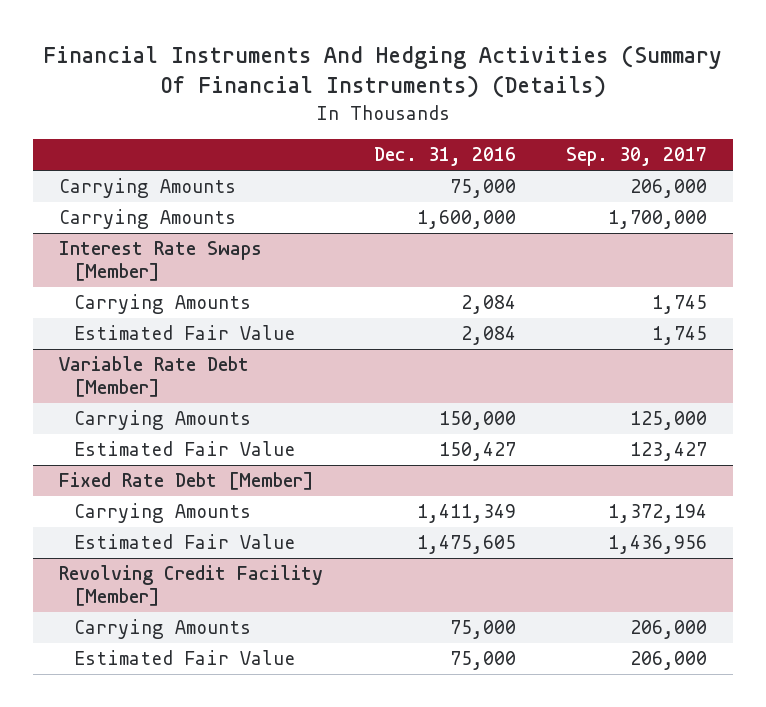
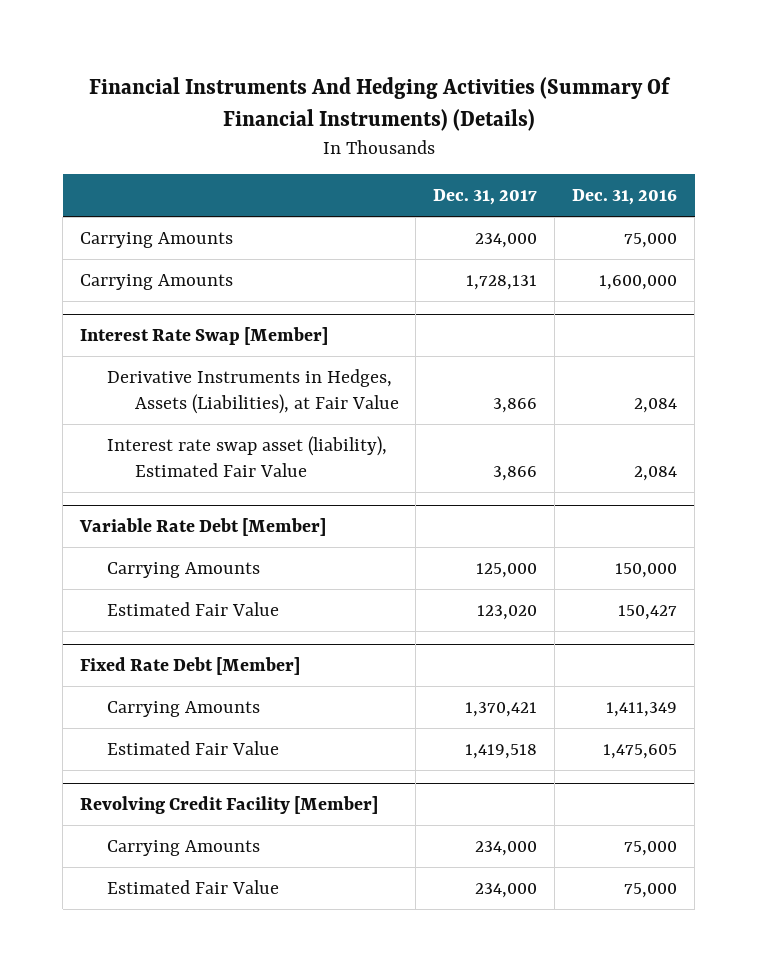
- | Dec. 31, 2016 | Sep. 30, 2017
+ | Dec. 31, 2017 | Dec. 31, 2016
- Interest Rate Swaps [Member]
- Carrying Amounts | 2,084 | 1,745
- Estimated Fair Value | 2,084 | 1,745
+ Interest Rate Swap [Member]
+ Derivative Instruments in Hedges, Assets (Liabilities), at Fair Value | 3,866 | 2,084
+ Interest rate swap asset (liability), Estimated Fair Value | 3,866 | 2,084

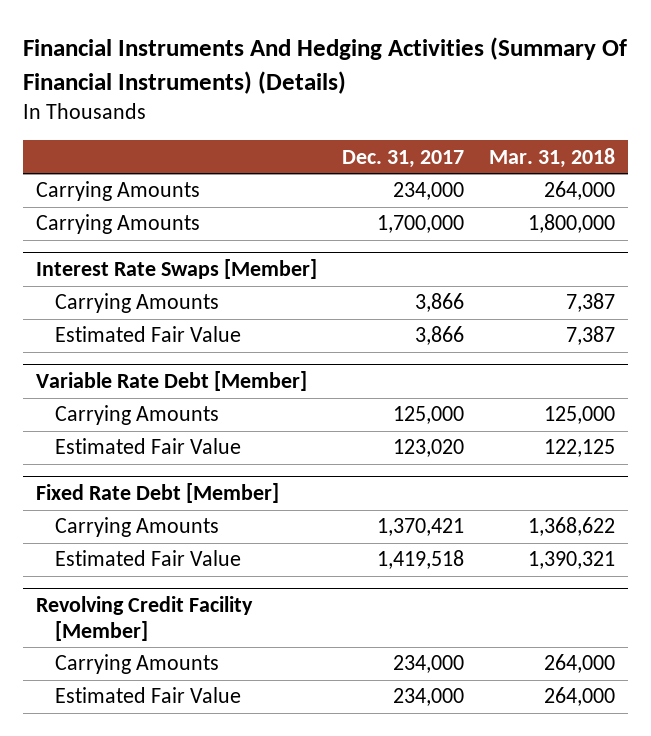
- | Dec. 31, 2017 | Dec. 31, 2016
+ | Dec. 31, 2017 | Mar. 31, 2018
- Carrying Amounts | 1,728,131 | 1,600,000
- Interest Rate Swap [Member]
- Derivative Instruments in Hedges, Assets (Liabilities), at Fair Value | 3,866 | 2,084
- Interest rate swap asset (liability), Estimated Fair Value | 3,866 | 2,084
+ Carrying Amounts | 1,700,000 | 1,800,000
+ Interest Rate Swaps [Member]
+ Carrying Amounts | 3,866 | 7,387
+ Estimated Fair Value | 3,866 | 7,387

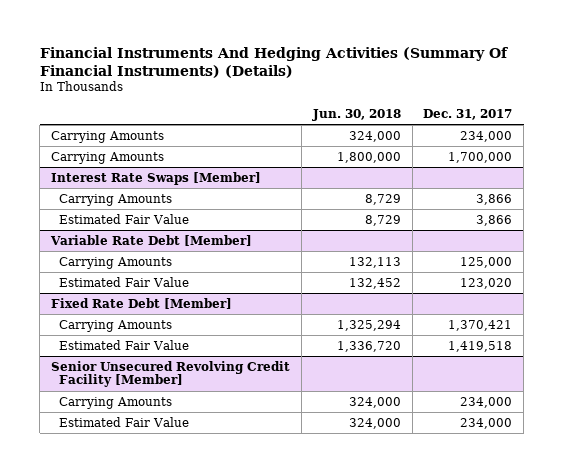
- | Dec. 31, 2017 | Mar. 31, 2018
+ | Jun. 30, 2018 | Dec. 31, 2017
- Revolving Credit Facility [Member]
+ Senior Unsecured Revolving Credit Facility [Member]

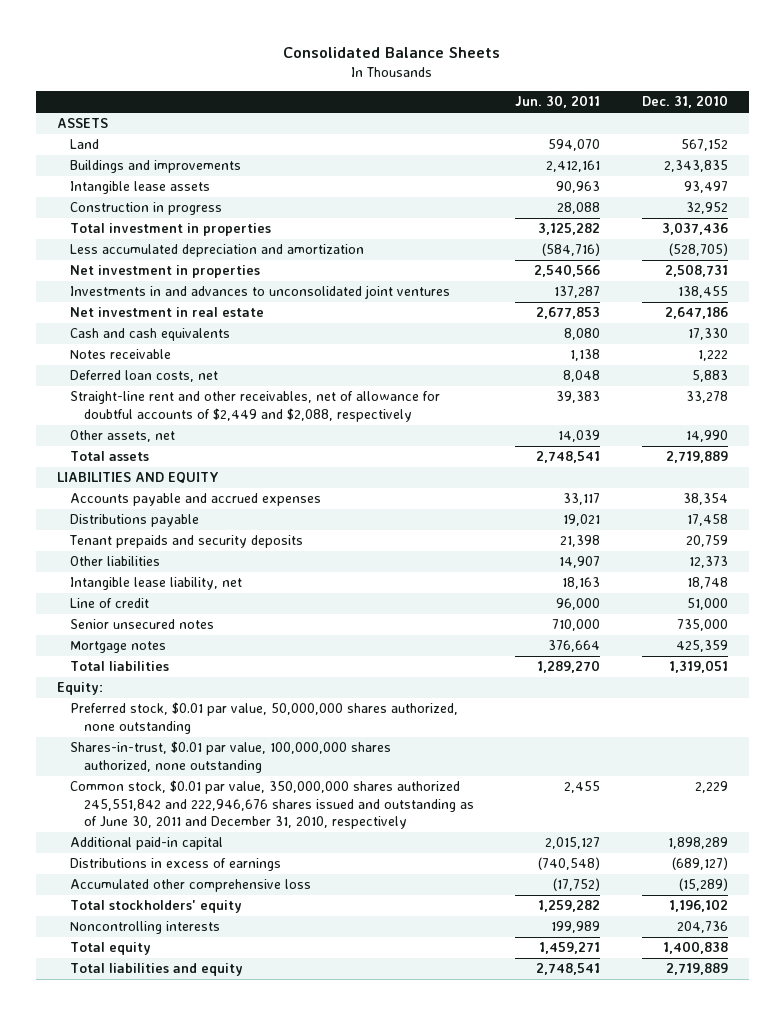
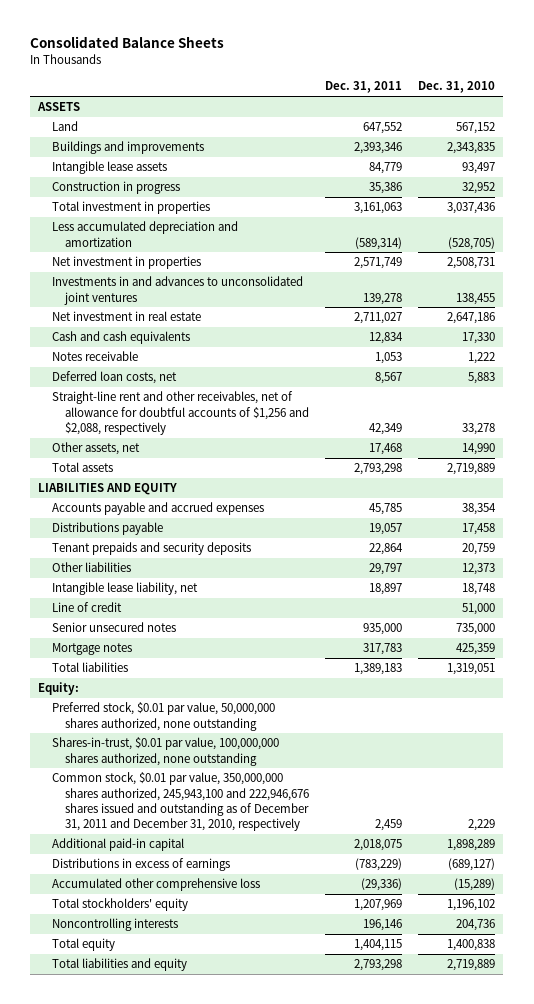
- | Jun. 30, 2011 | Dec. 31, 2010
+ | Dec. 31, 2011 | Dec. 31, 2010
- Straight-line rent and other receivables, net of allowance for doubtful accounts of $2,449 and $2,088, respectively | 39,383 | 33,278
+ Straight-line rent and other receivables, net of allowance for doubtful accounts of $1,256 and $2,088, respectively | 42,349 | 33,278
- Common stock, $0.01 par value, 350,000,000 shares authorized 245,551,842 and 222,946,676 shares issued and outstanding as of June 30, 2011 and December 31, 2010, respectively | 2,455 | 2,229
+ Common stock, $0.01 par value, 350,000,000 shares authorized, 245,943,100 and 222,946,676 shares issued and outstanding as of December 31, 2011 and December 31, 2010, respectively | 2,459 | 2,229

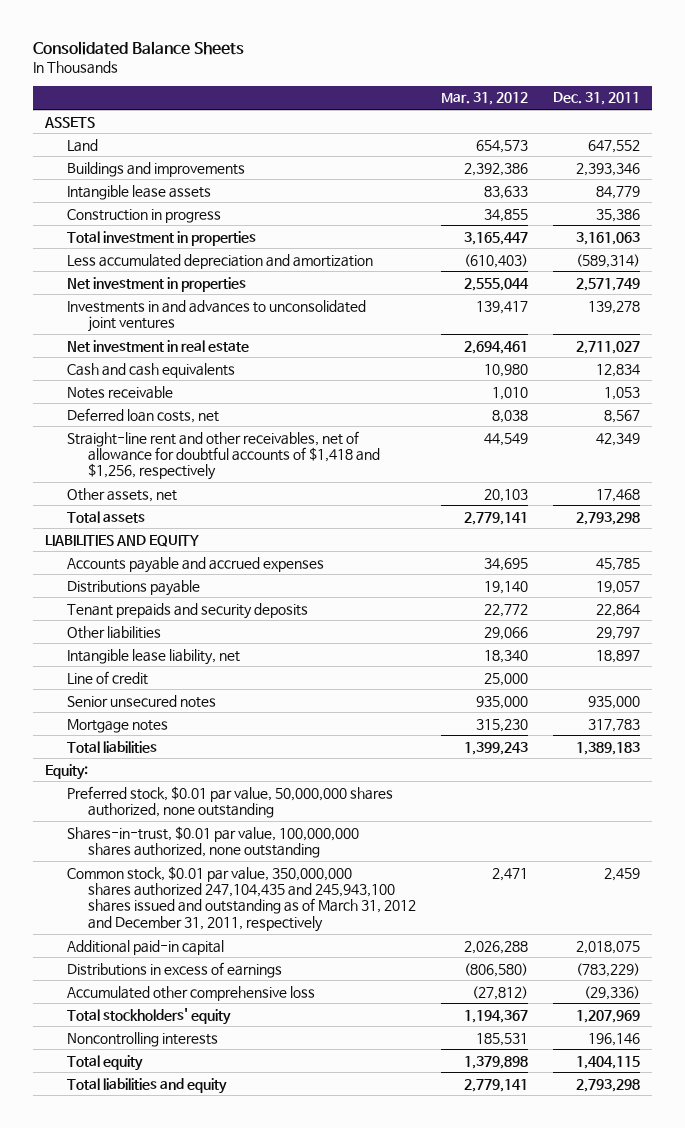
- | Dec. 31, 2011 | Dec. 31, 2010
+ | Mar. 31, 2012 | Dec. 31, 2011
- Straight-line rent and other receivables, net of allowance for doubtful accounts of $1,256 and $2,088, respectively | 42,349 | 33,278
+ Straight-line rent and other receivables, net of allowance for doubtful accounts of $1,418 and $1,256, respectively | 44,549 | 42,349
- Common stock, $0.01 par value, 350,000,000 shares authorized, 245,943,100 and 222,946,676 shares issued and outstanding as of December 31, 2011 and December 31, 2010, respectively | 2,459 | 2,229
+ Common stock, $0.01 par value, 350,000,000 shares authorized 247,104,435 and 245,943,100 shares issued and outstanding as of March 31, 2012 and December 31, 2011, respectively | 2,471 | 2,459

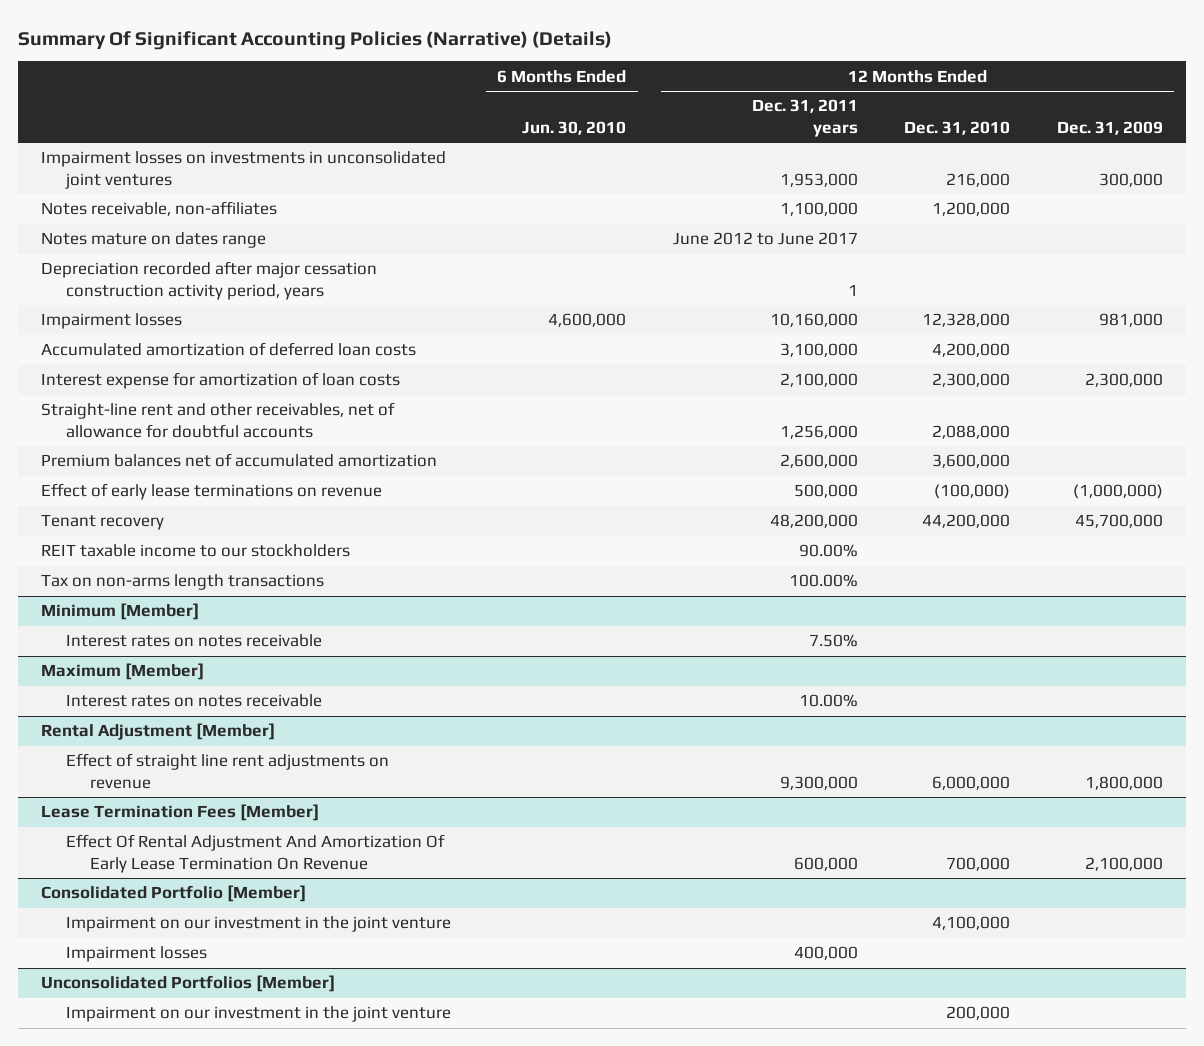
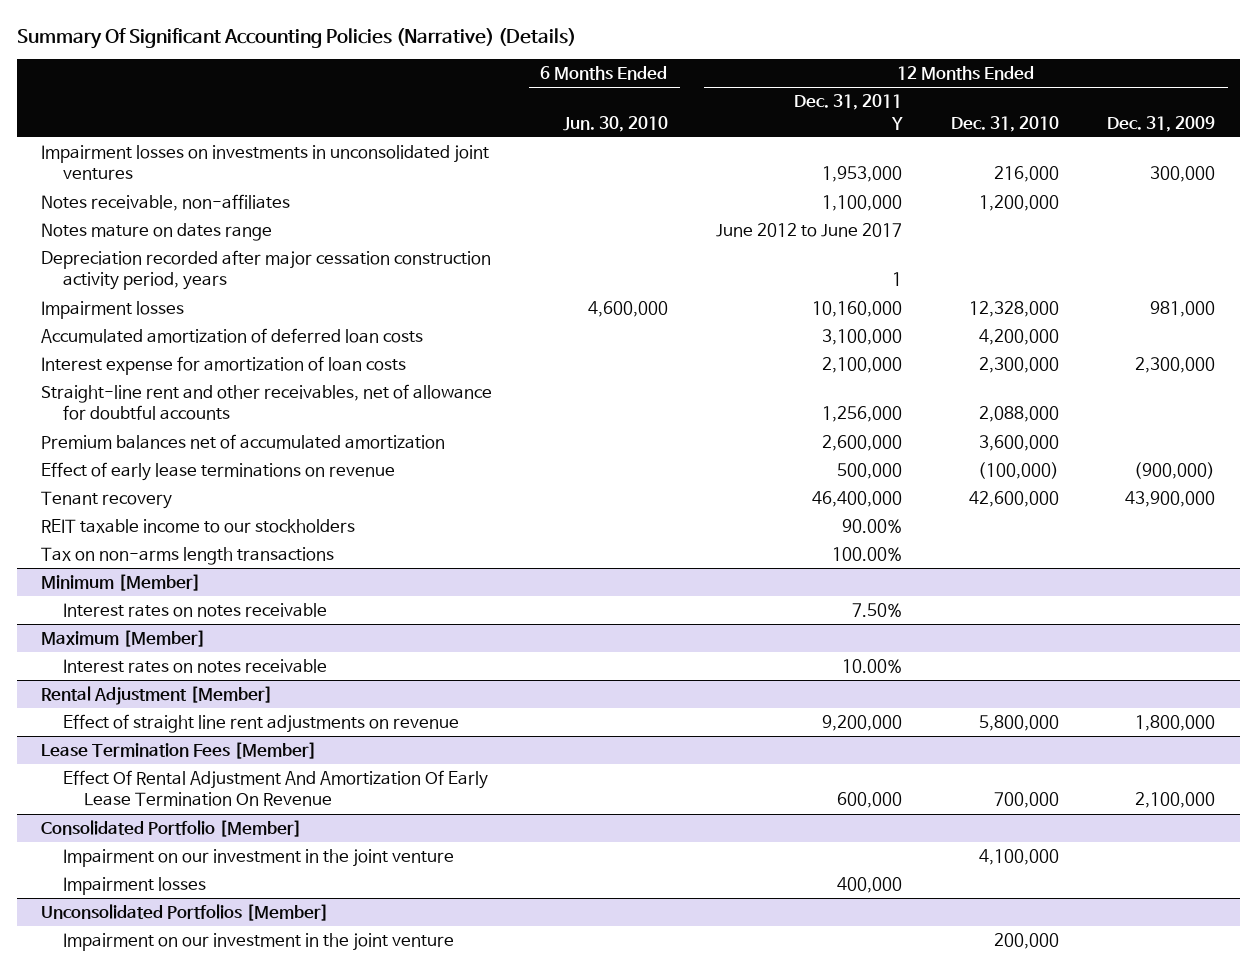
- | 6 Months Ended Jun. 30, 2010 | 12 Months Ended Dec. 31, 2011 years | 12 Months Ended Dec. 31, 2010 | 12 Months Ended Dec. 31, 2009
+ | 6 Months Ended Jun. 30, 2010 | 12 Months Ended Dec. 31, 2011 Y | 12 Months Ended Dec. 31, 2010 | 12 Months Ended Dec. 31, 2009
- Effect of early lease terminations on revenue | | 500,000 | (100,000) | (1,000,000)
- Tenant recovery | | 48,200,000 | 44,200,000 | 45,700,000
+ Effect of early lease terminations on revenue | | 500,000 | (100,000) | (900,000)
+ Tenant recovery | | 46,400,000 | 42,600,000 | 43,900,000
@ Rental Adjustment [Member]
- Effect of straight line rent adjustments on revenue | | 9,300,000 | 6,000,000 | 1,800,000
+ Effect of straight line rent adjustments on revenue | | 9,200,000 | 5,800,000 | 1,800,000

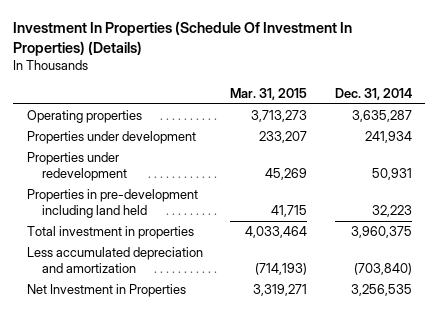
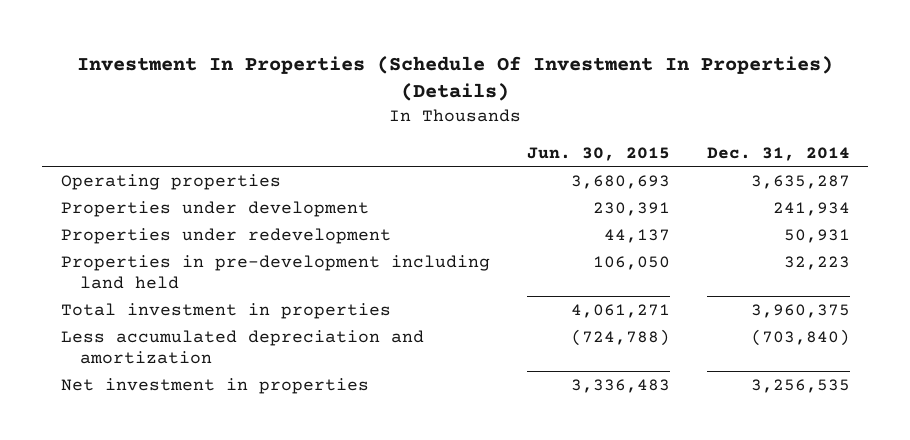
- | Mar. 31, 2015 | Dec. 31, 2014
+ | Jun. 30, 2015 | Dec. 31, 2014
- Net Investment in Properties | 3,319,271 | 3,256,535
+ Net investment in properties | 3,336,483 | 3,256,535

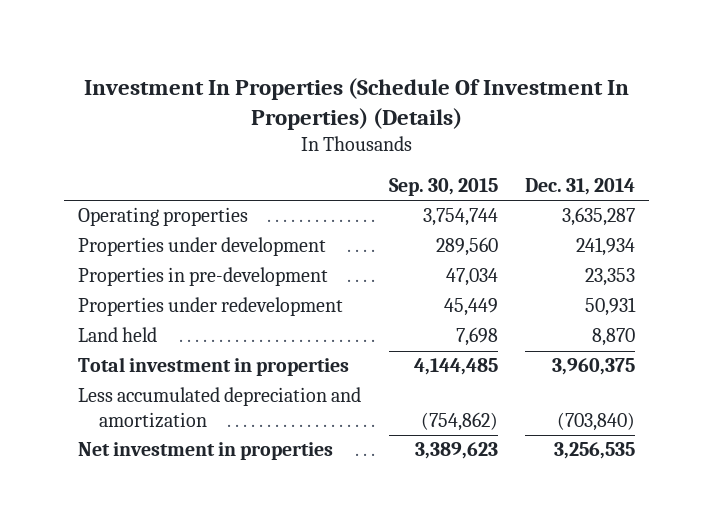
- | Jun. 30, 2015 | Dec. 31, 2014
+ | Sep. 30, 2015 | Dec. 31, 2014
+ Properties in pre-development | 47,034 | 23,353
- Properties in pre-development including land held | 106,050 | 32,223
+ Land held | 7,698 | 8,870

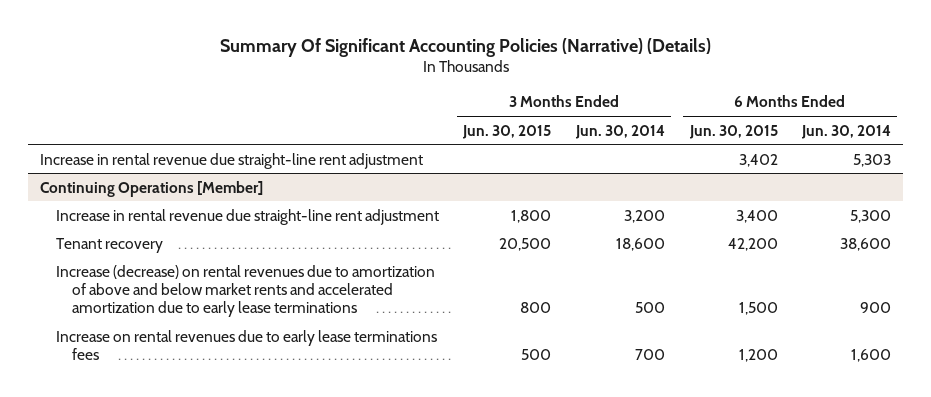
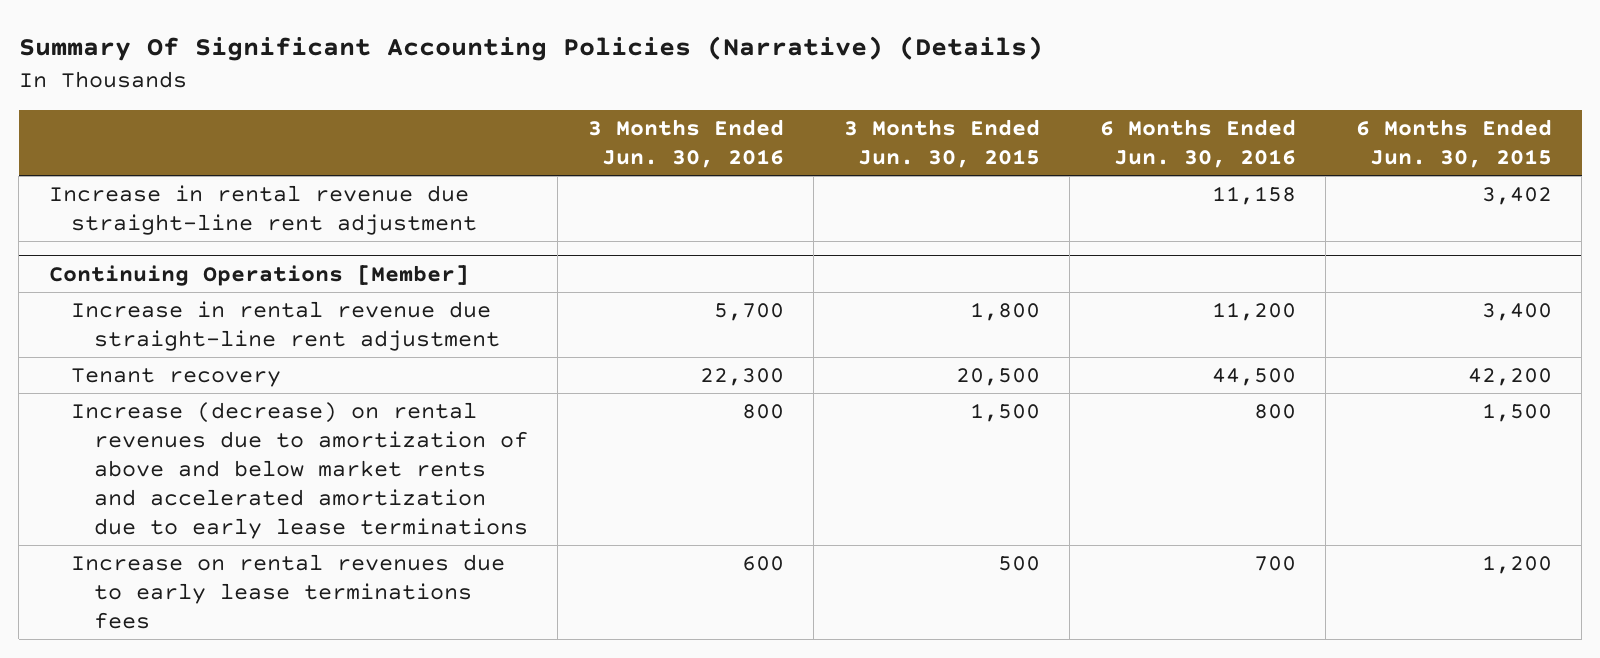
- | 3 Months Ended Jun. 30, 2015 | 3 Months Ended Jun. 30, 2014 | 6 Months Ended Jun. 30, 2015 | 6 Months Ended Jun. 30, 2014
+ | 3 Months Ended Jun. 30, 2016 | 3 Months Ended Jun. 30, 2015 | 6 Months Ended Jun. 30, 2016 | 6 Months Ended Jun. 30, 2015
@ Continuing Operations [Member]
- Increase (decrease) on rental revenues due to amortization of above and below market rents and accelerated amortization due to early lease terminations | 800 | 500 | 1,500 | 900
+ Increase (decrease) on rental revenues due to amortization of above and below market rents and accelerated amortization due to early lease terminations | 800 | 1,500 | 800 | 1,500

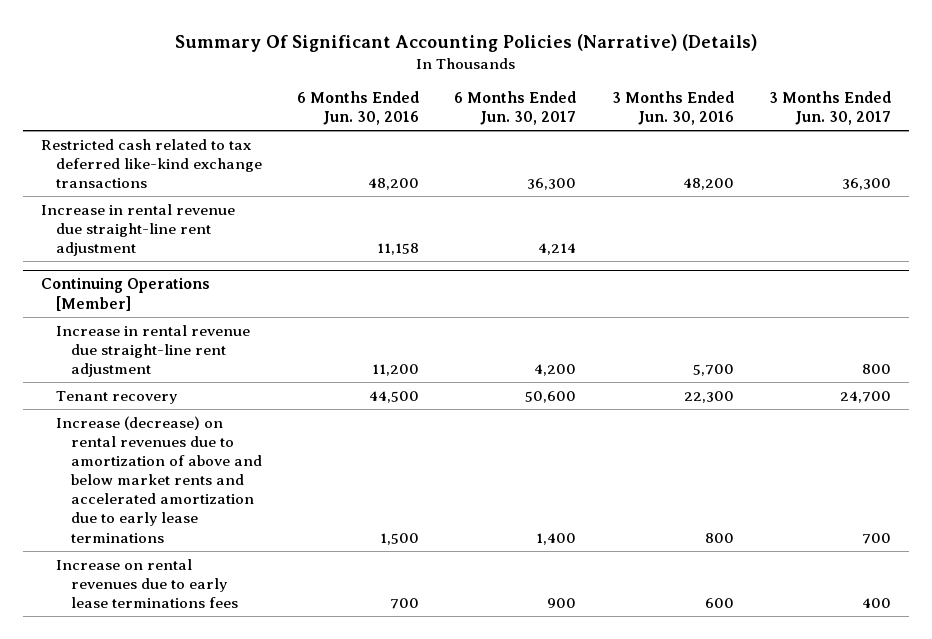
- | 3 Months Ended Jun. 30, 2016 | 3 Months Ended Jun. 30, 2015 | 6 Months Ended Jun. 30, 2016 | 6 Months Ended Jun. 30, 2015
+ | 6 Months Ended Jun. 30, 2016 | 6 Months Ended Jun. 30, 2017 | 3 Months Ended Jun. 30, 2016 | 3 Months Ended Jun. 30, 2017
+ Restricted cash related to tax deferred like-kind exchange transactions | 48,200 | 36,300 | 48,200 | 36,300
@ Continuing Operations [Member]
- Increase (decrease) on rental revenues due to amortization of above and below market rents and accelerated amortization due to early lease terminations | 800 | 1,500 | 800 | 1,500
+ Increase (decrease) on rental revenues due to amortization of above and below market rents and accelerated amortization due to early lease terminations | 1,500 | 1,400 | 800 | 700

